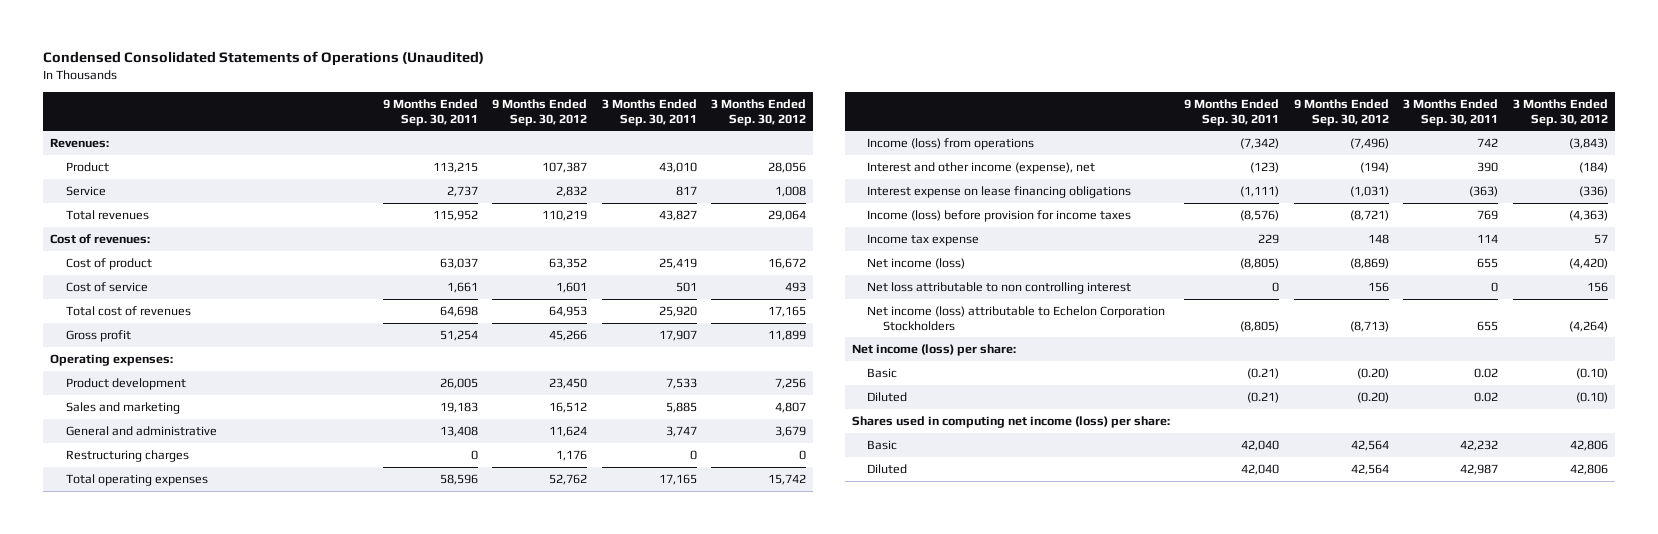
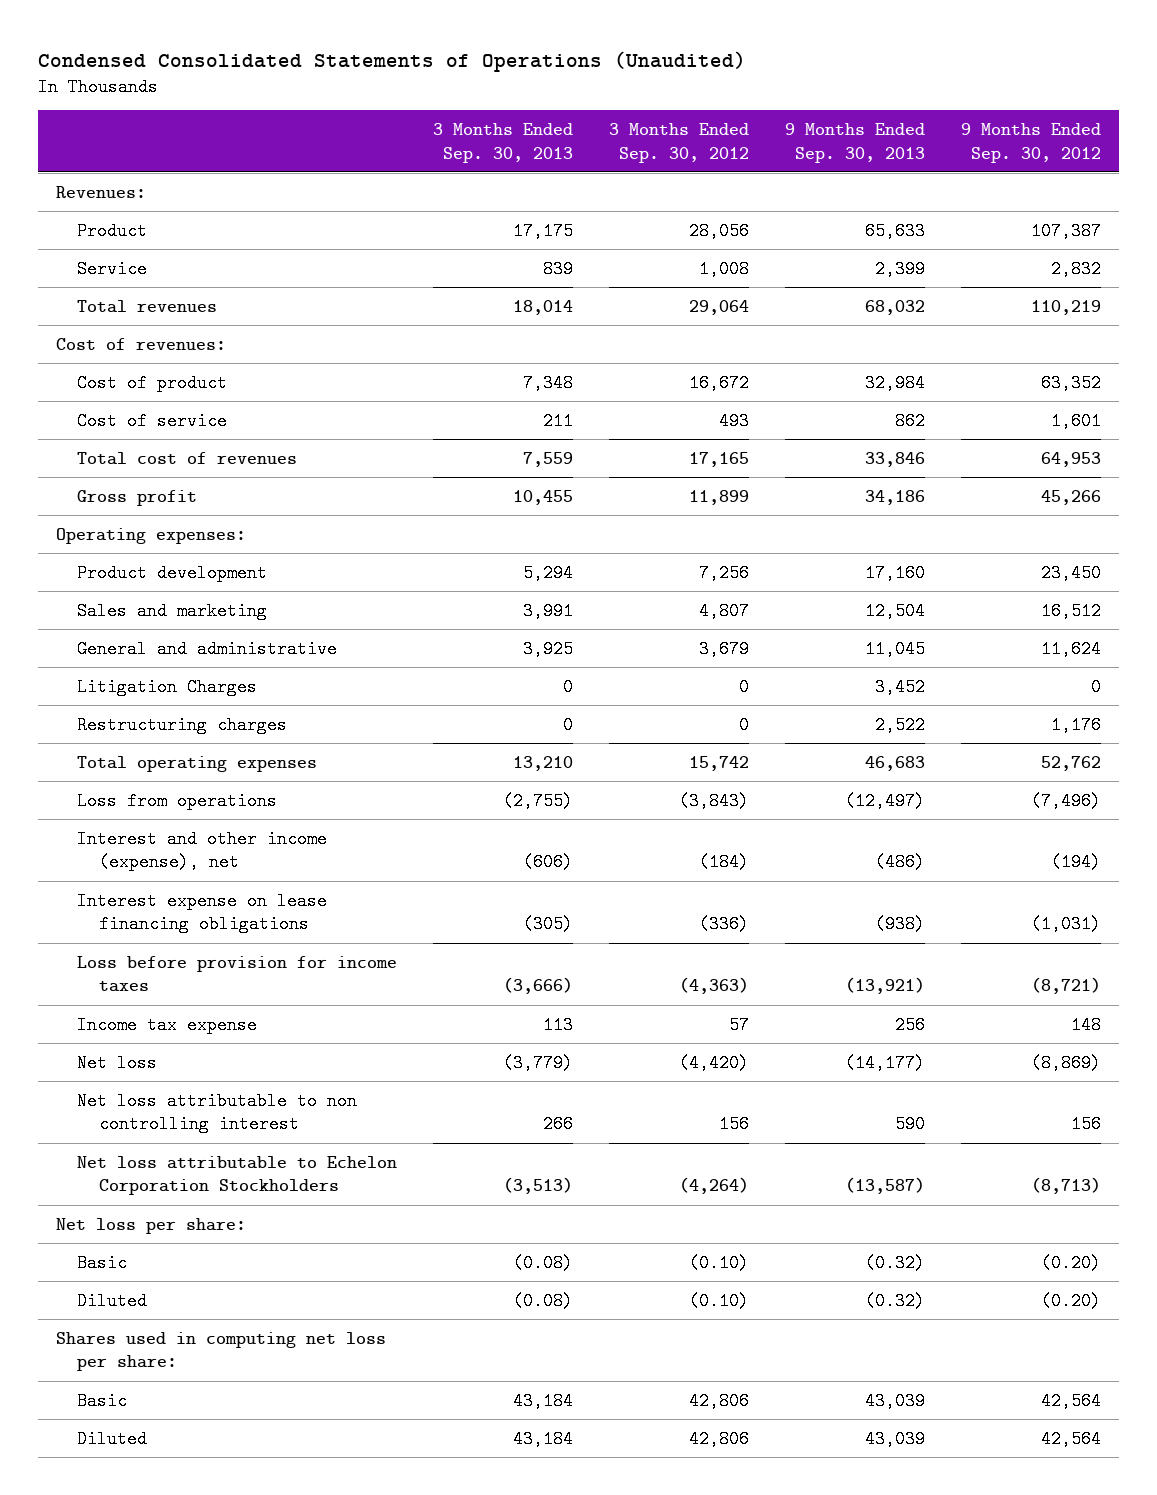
- | 9 Months Ended Sep. 30, 2011 | 9 Months Ended Sep. 30, 2012 | 3 Months Ended Sep. 30, 2011 | 3 Months Ended Sep. 30, 2012
+ | 3 Months Ended Sep. 30, 2013 | 3 Months Ended Sep. 30, 2012 | 9 Months Ended Sep. 30, 2013 | 9 Months Ended Sep. 30, 2012
+ Litigation Charges | 0 | 0 | 3,452 | 0
- Income (loss) from operations | (7,342) | (7,496) | 742 | (3,843)
+ Loss from operations | (2,755) | (3,843) | (12,497) | (7,496)
- Income (loss) before provision for income taxes | (8,576) | (8,721) | 769 | (4,363)
+ Loss before provision for income taxes | (3,666) | (4,363) | (13,921) | (8,721)
- Net income (loss) | (8,805) | (8,869) | 655 | (4,420)
+ Net loss | (3,779) | (4,420) | (14,177) | (8,869)
- Net income (loss) attributable to Echelon Corporation Stockholders | (8,805) | (8,713) | 655 | (4,264)
- Net income (loss) per share:
+ Net loss attributable to Echelon Corporation Stockholders | (3,513) | (4,264) | (13,587) | (8,713)
+ Net loss per share:
- Shares used in computing net income (loss) per share:
+ Shares used in computing net loss per share:

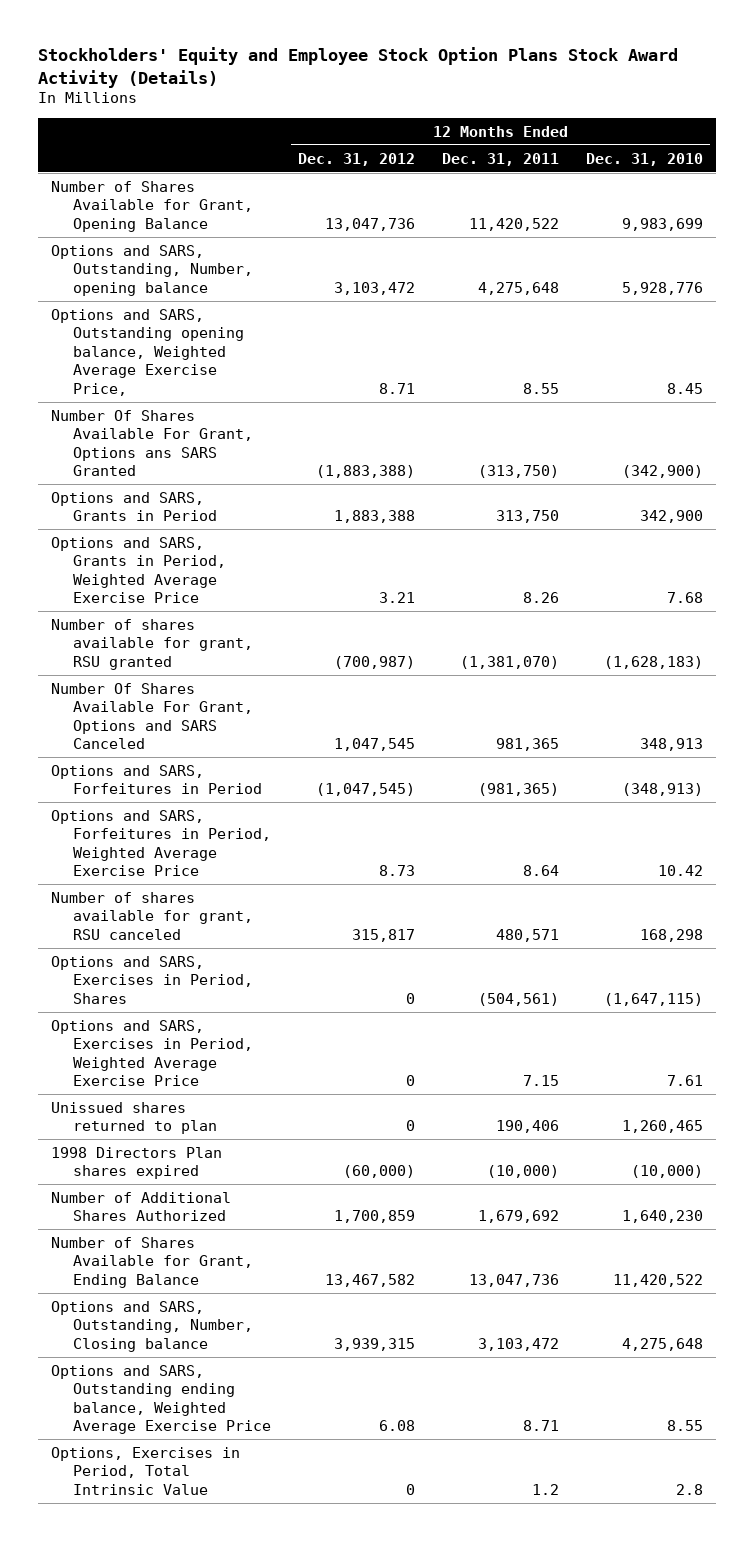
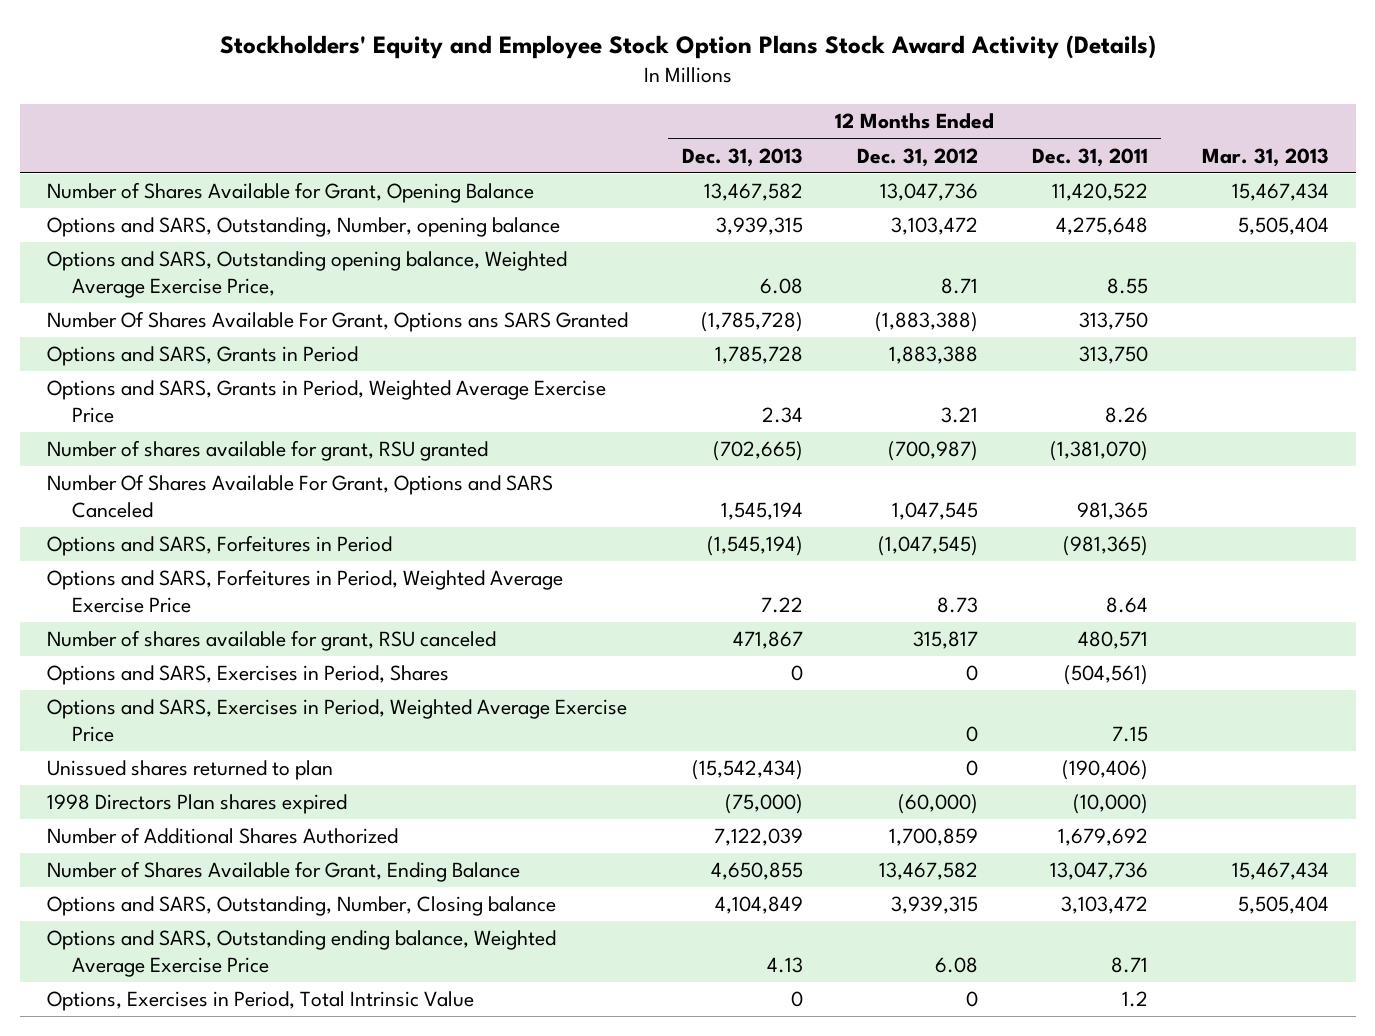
- | 12 Months Ended Dec. 31, 2012 | 12 Months Ended Dec. 31, 2011 | 12 Months Ended Dec. 31, 2010
+ | 12 Months Ended Dec. 31, 2013 | 12 Months Ended Dec. 31, 2012 | 12 Months Ended Dec. 31, 2011 | Mar. 31, 2013
- Number Of Shares Available For Grant, Options ans SARS Granted | (1,883,388) | (313,750) | (342,900)
+ Number Of Shares Available For Grant, Options ans SARS Granted | (1,785,728) | (1,883,388) | 313,750 |
- Unissued shares returned to plan | 0 | 190,406 | 1,260,465
+ Unissued shares returned to plan | (15,542,434) | 0 | (190,406) |

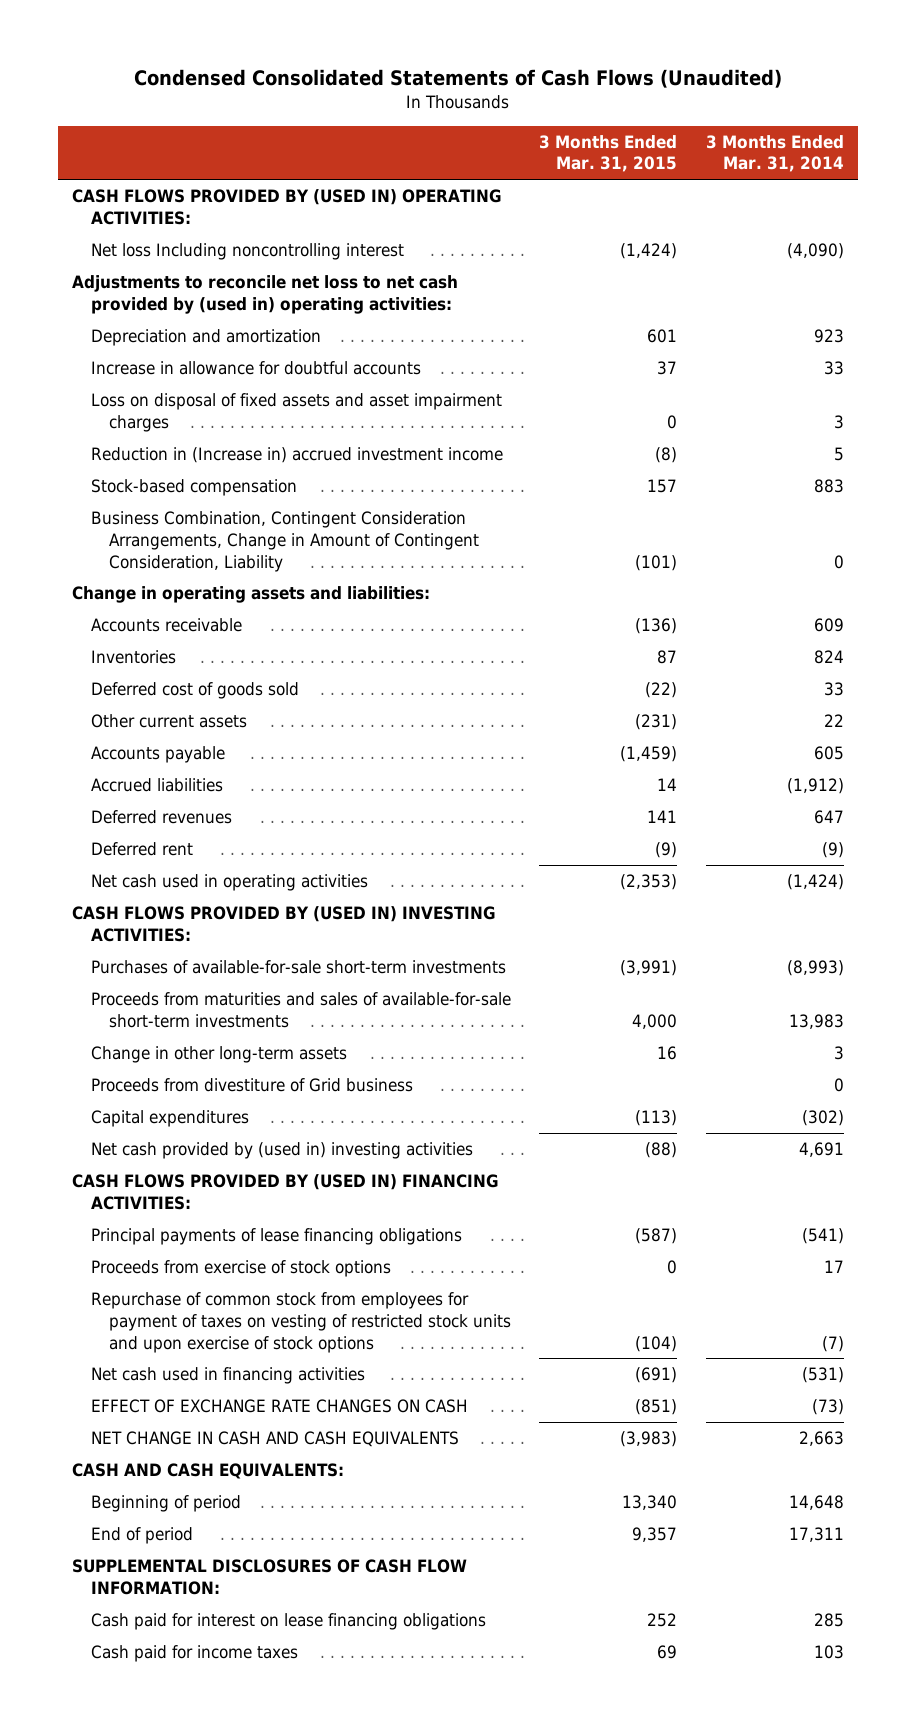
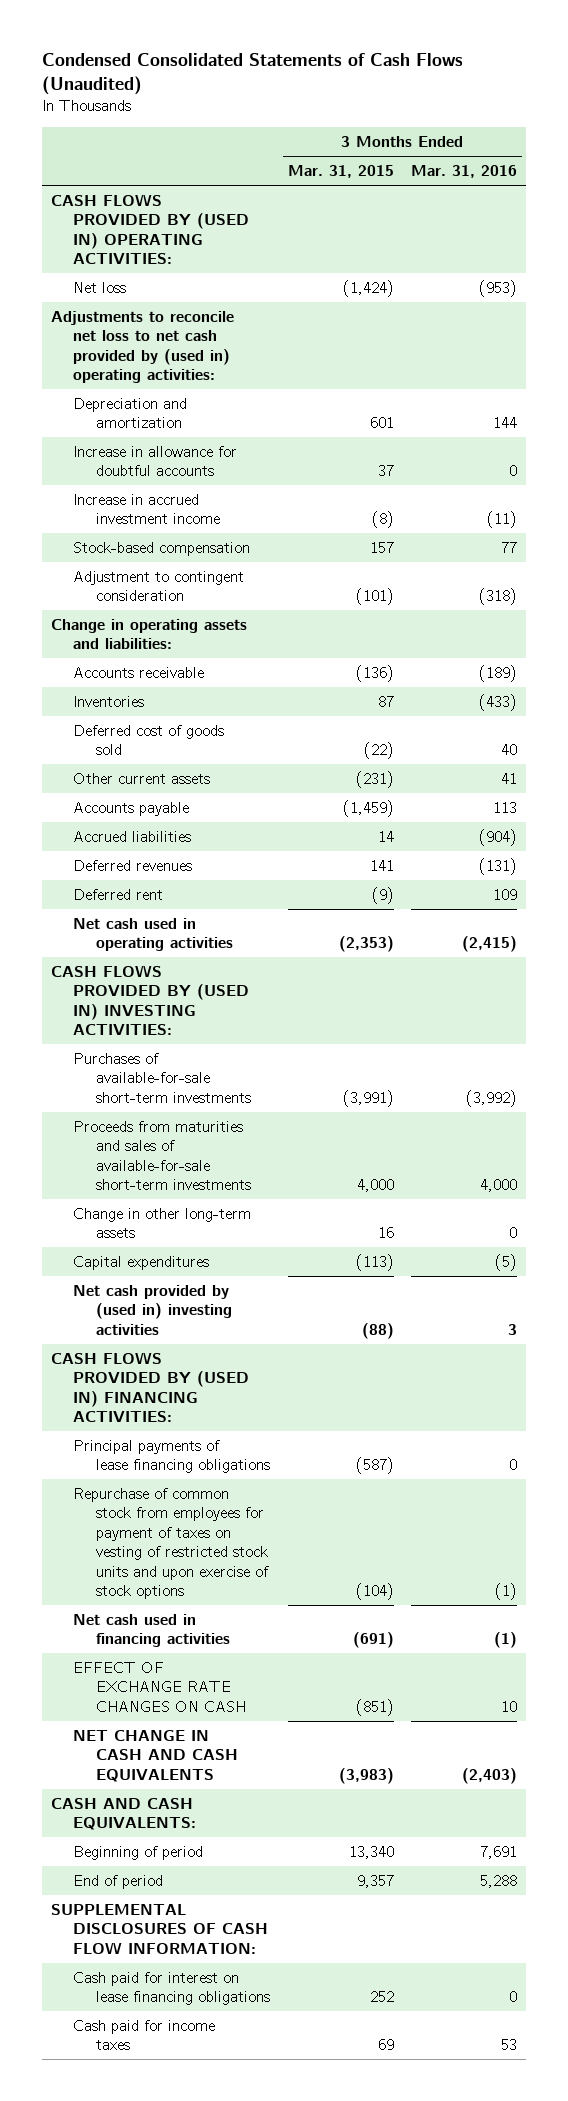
- | 3 Months Ended Mar. 31, 2015 | 3 Months Ended Mar. 31, 2014
+ | 3 Months Ended Mar. 31, 2015 | 3 Months Ended Mar. 31, 2016
- Net loss Including noncontrolling interest | (1,424) | (4,090)
+ Net loss | (1,424) | (953)
- Loss on disposal of fixed assets and asset impairment charges | 0 | 3
- Reduction in (Increase in) accrued investment income | (8) | 5
+ Increase in accrued investment income | (8) | (11)
- Business Combination, Contingent Consideration Arrangements, Change in Amount of Contingent Consideration, Liability | (101) | 0
+ Adjustment to contingent consideration | (101) | (318)
- Proceeds from divestiture of Grid business | | 0
- Proceeds from exercise of stock options | 0 | 17

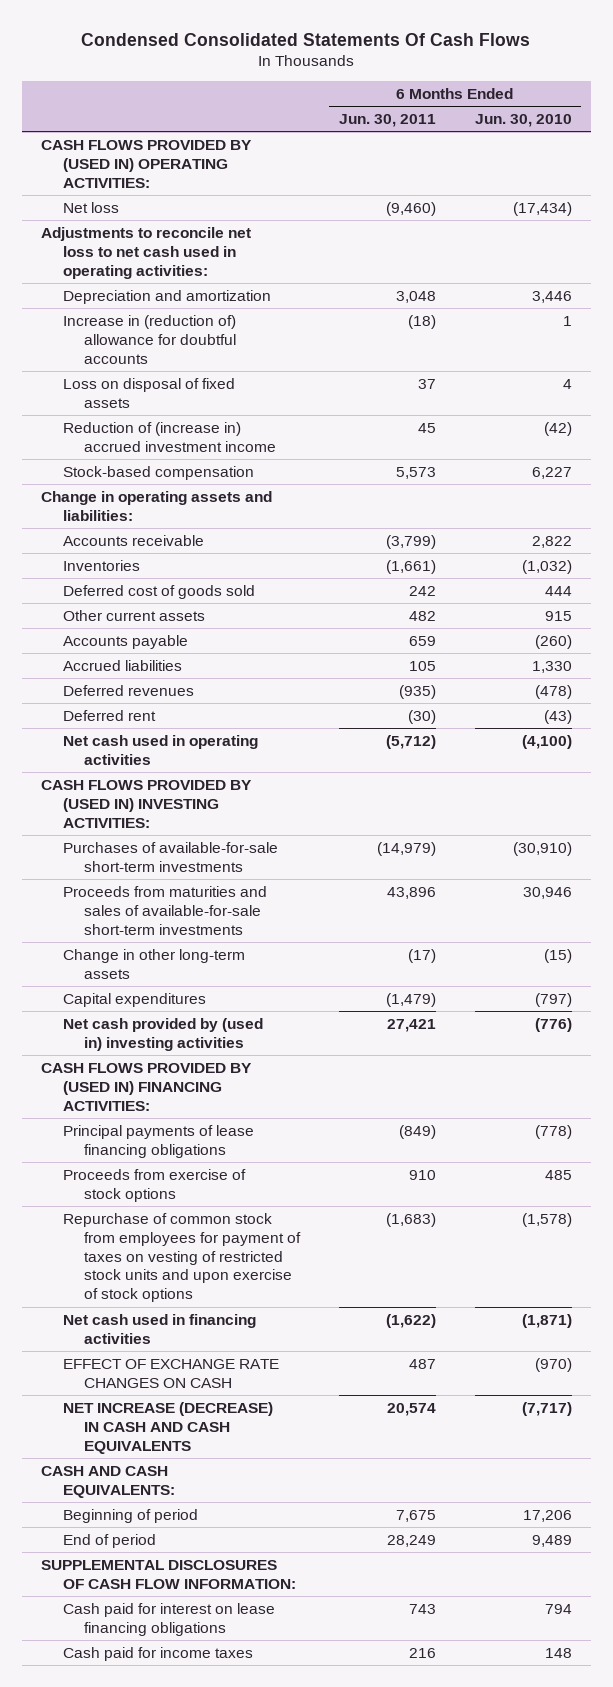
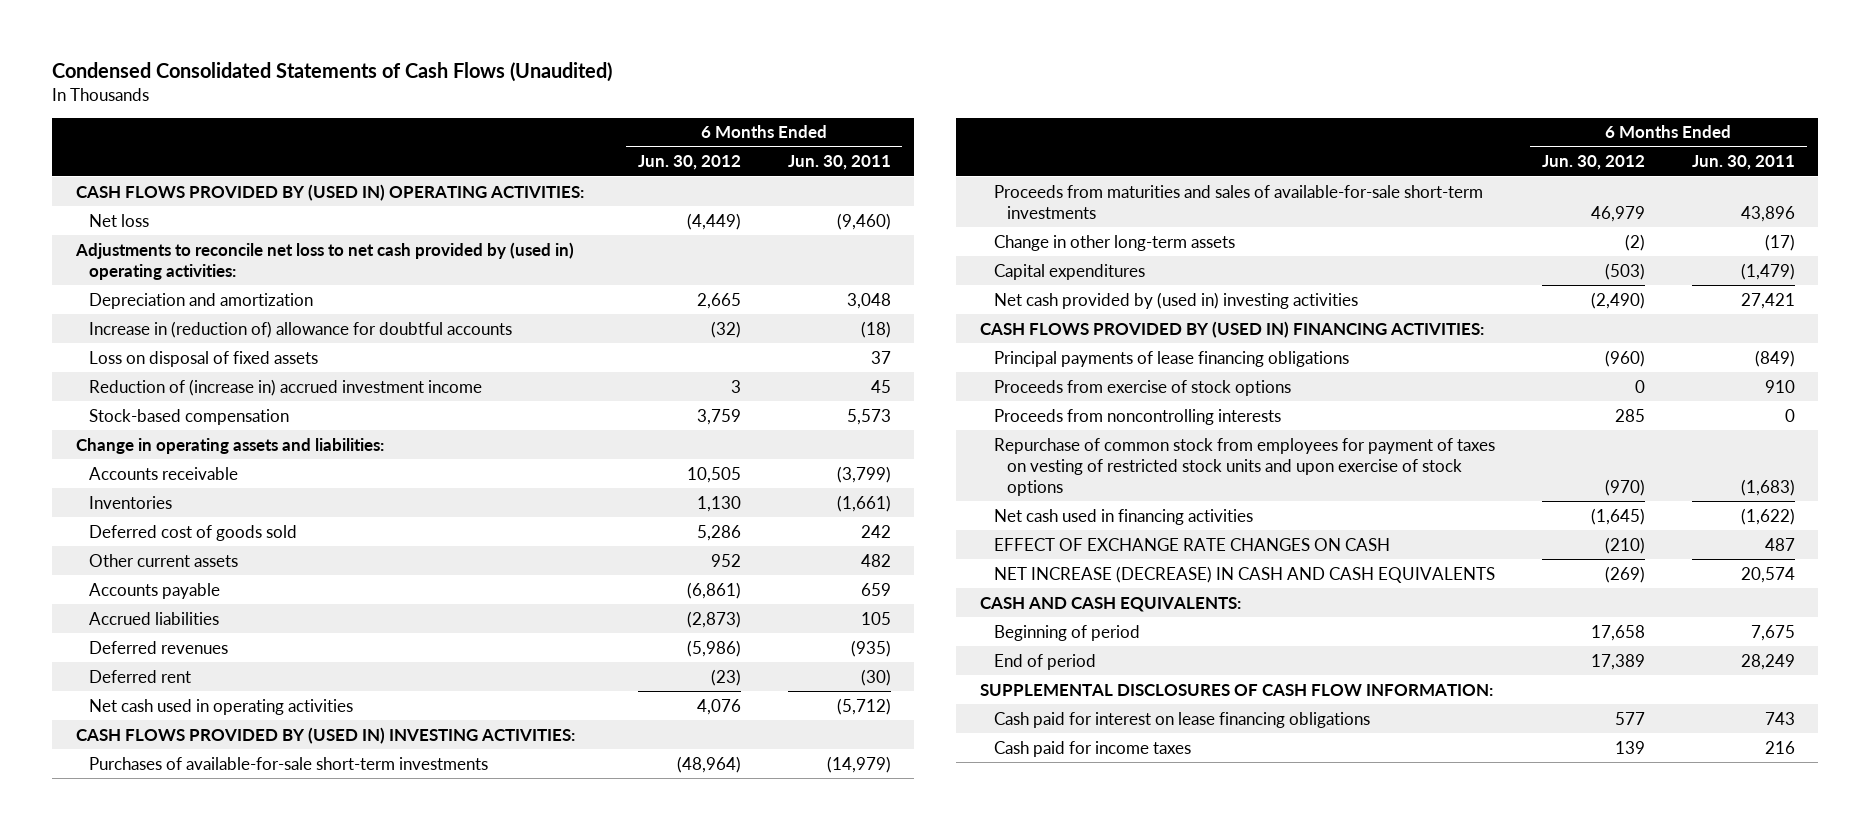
- Condensed Consolidated Statements Of Cash Flows
+ Condensed Consolidated Statements of Cash Flows (Unaudited)
- | 6 Months Ended Jun. 30, 2011 | 6 Months Ended Jun. 30, 2010
+ | 6 Months Ended Jun. 30, 2012 | 6 Months Ended Jun. 30, 2011
- Adjustments to reconcile net loss to net cash used in operating activities:
+ Adjustments to reconcile net loss to net cash provided by (used in) operating activities:
+ Proceeds from noncontrolling interests | 285 | 0

